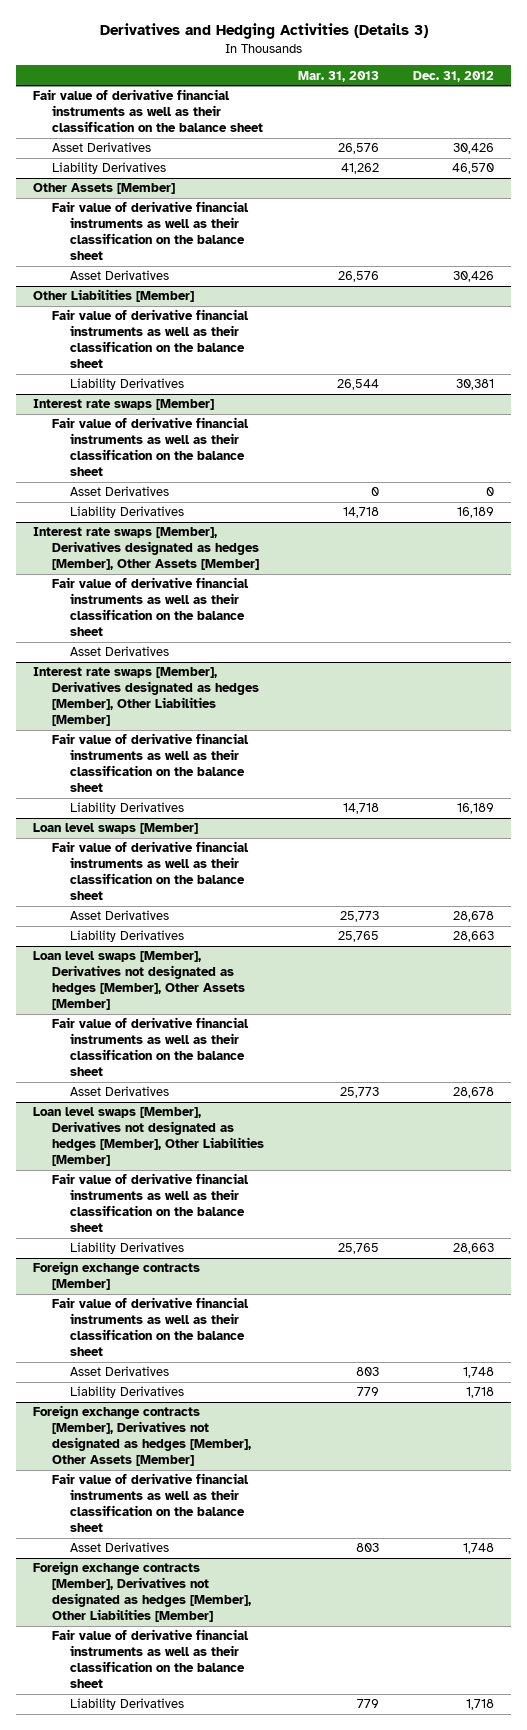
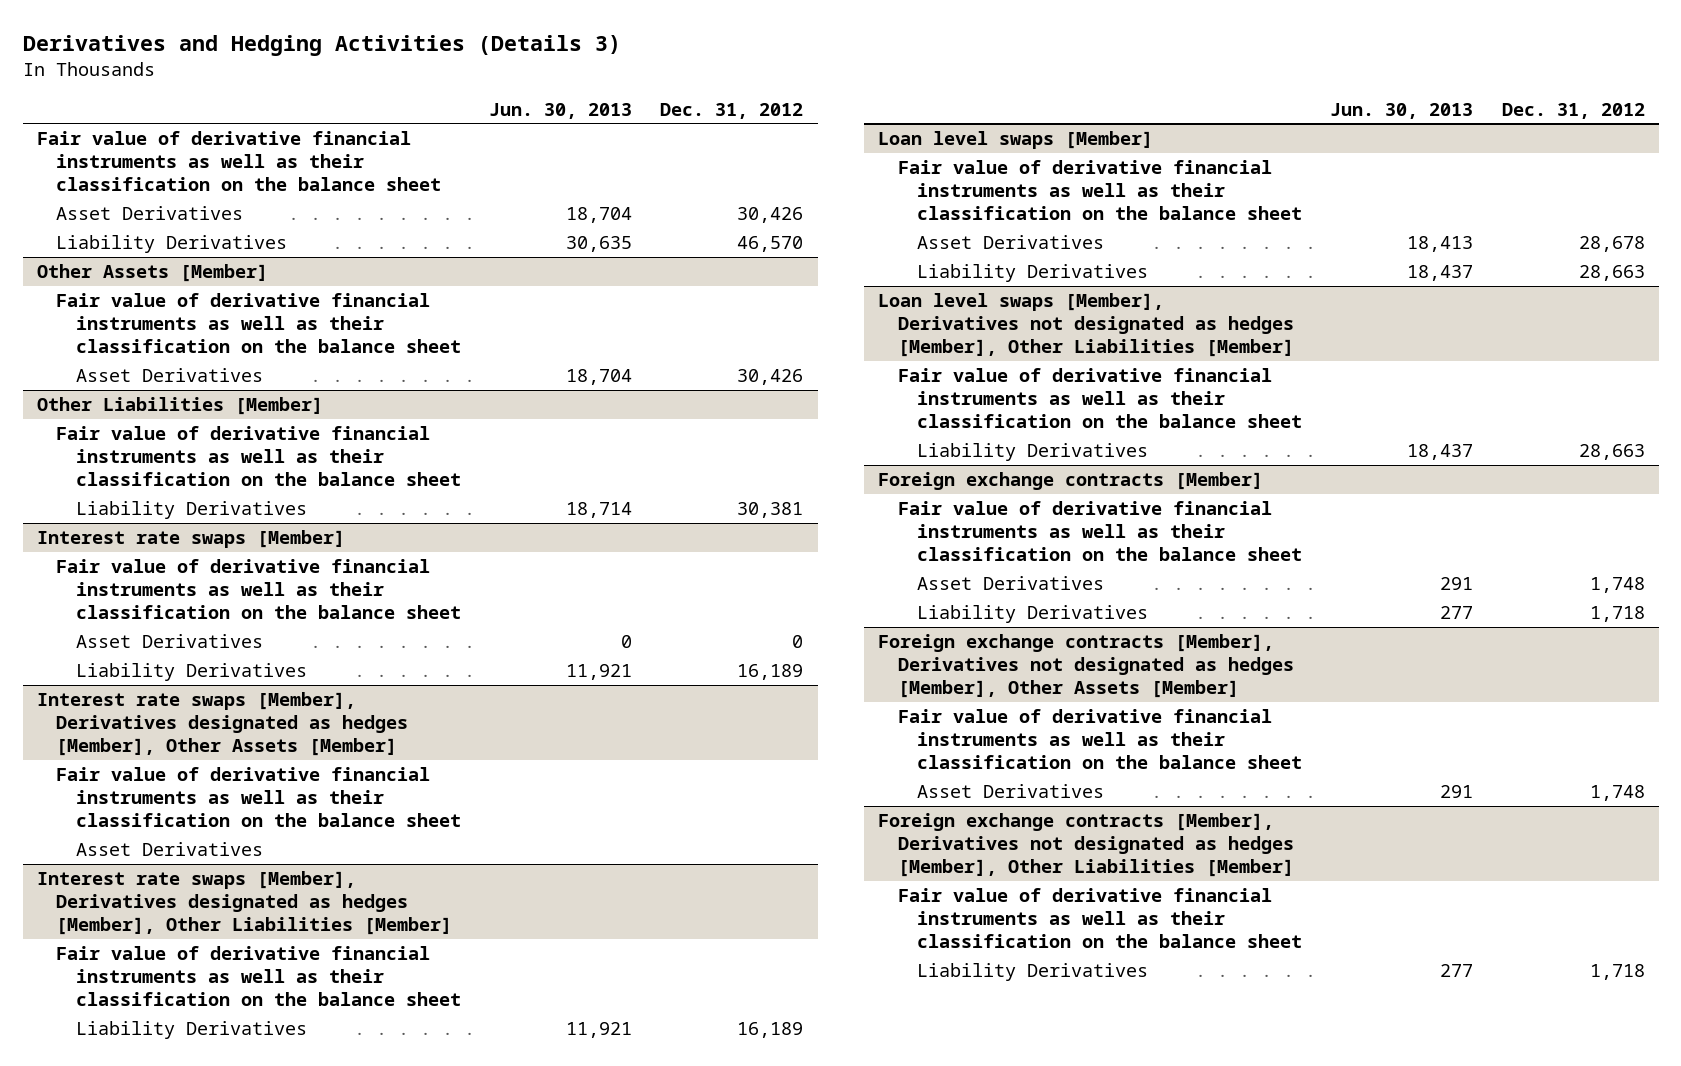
- | Mar. 31, 2013 | Dec. 31, 2012
+ | Jun. 30, 2013 | Dec. 31, 2012
- Loan level swaps [Member], Derivatives not designated as hedges [Member], Other Assets [Member]
- Fair value of derivative financial instruments as well as their classification on the balance sheet
- Asset Derivatives | 25,773 | 28,678

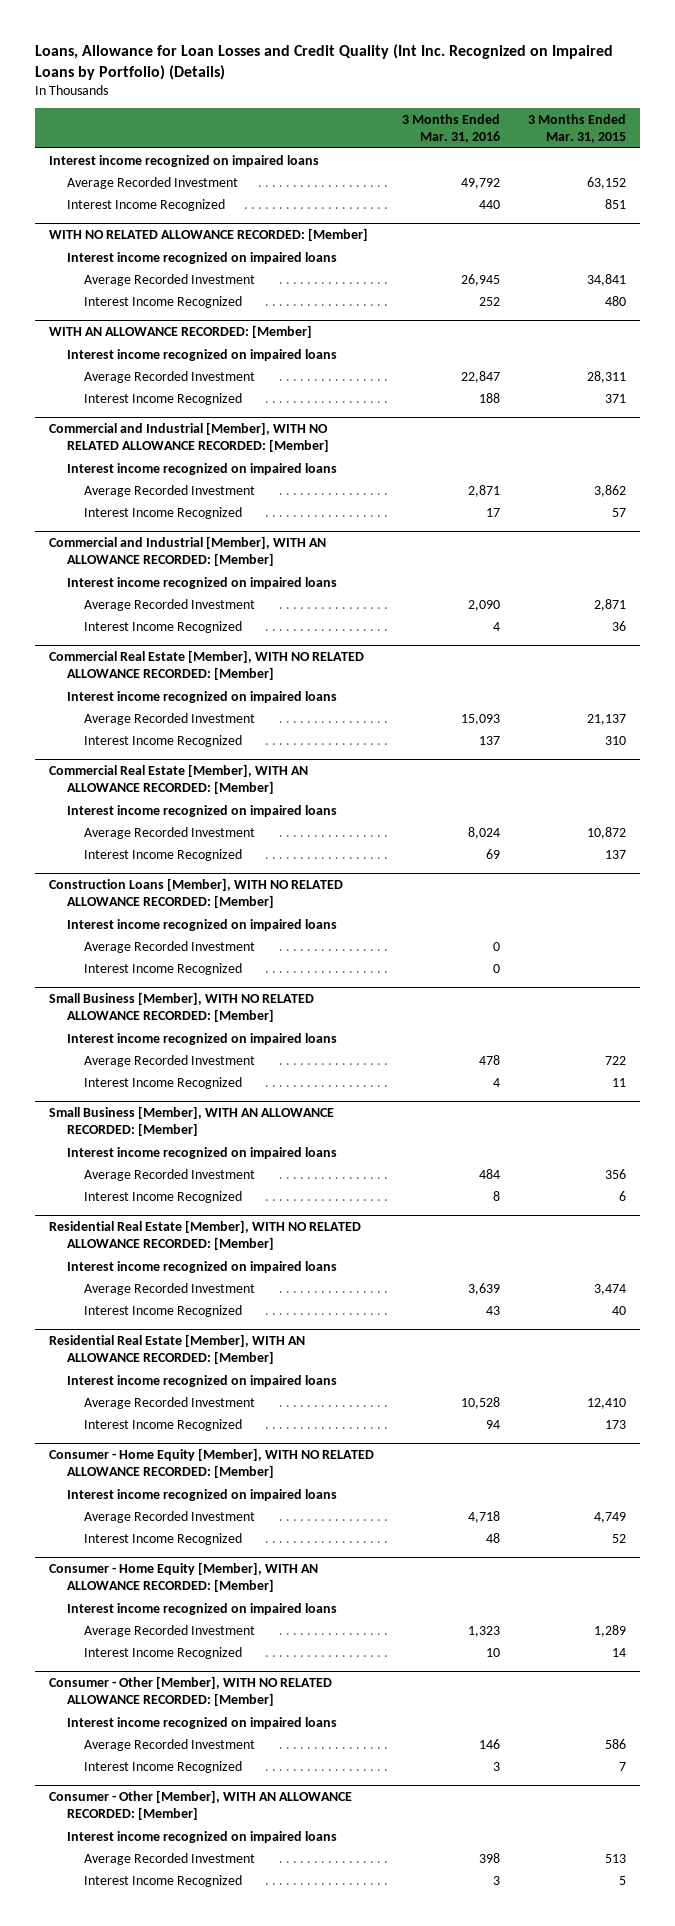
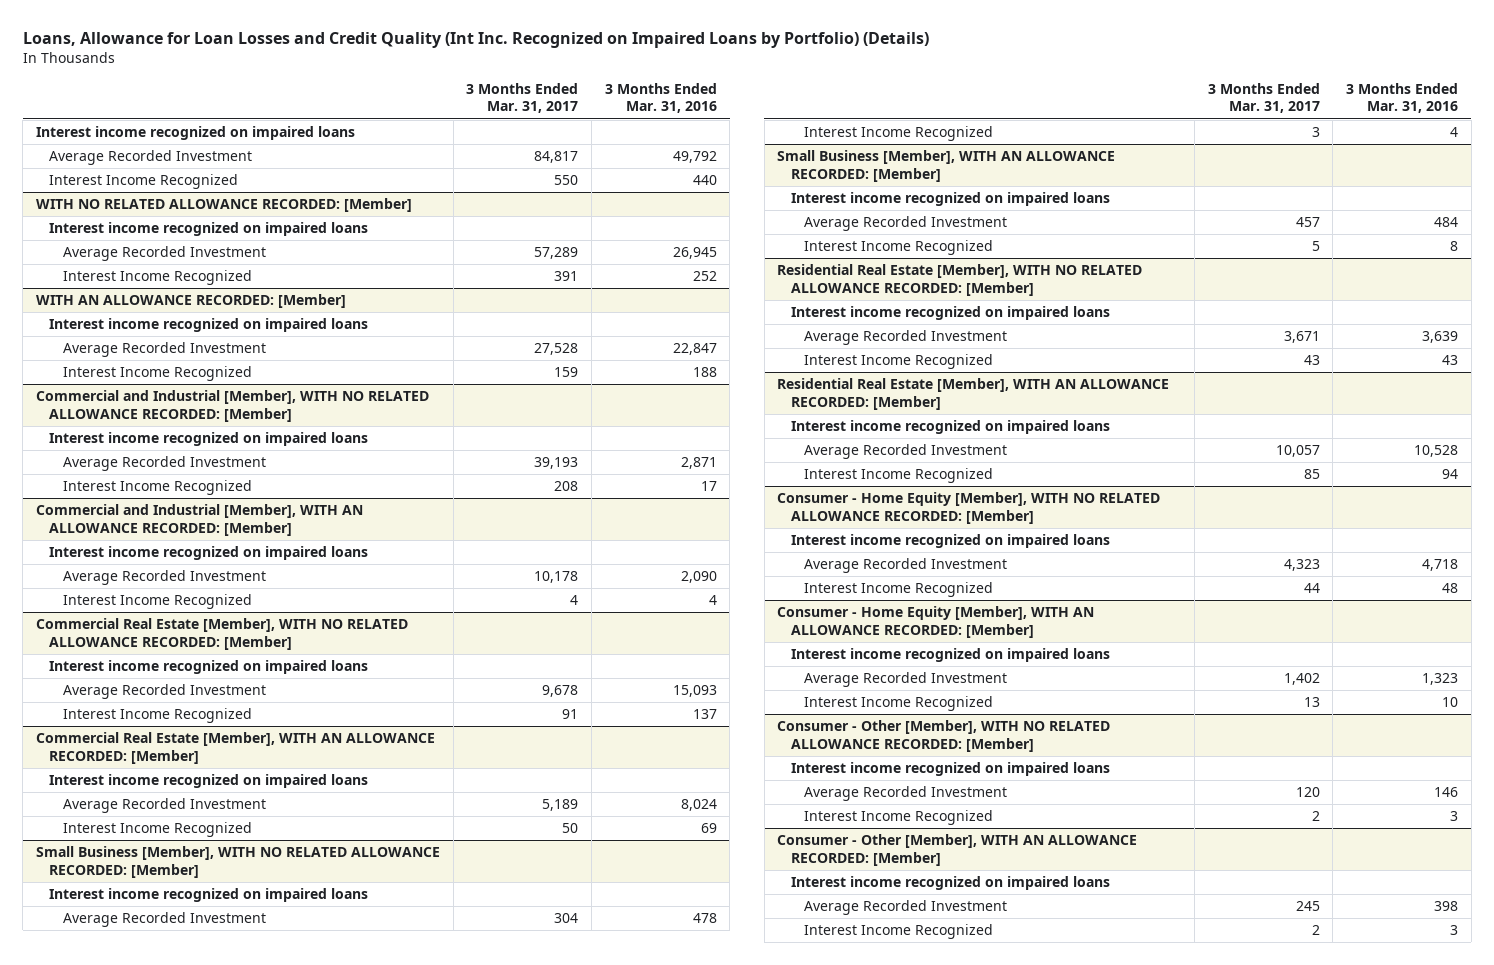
- | 3 Months Ended Mar. 31, 2016 | 3 Months Ended Mar. 31, 2015
+ | 3 Months Ended Mar. 31, 2017 | 3 Months Ended Mar. 31, 2016
- Construction Loans [Member], WITH NO RELATED ALLOWANCE RECORDED: [Member]
- Interest income recognized on impaired loans
- Average Recorded Investment | 0 |
- Interest Income Recognized | 0 |

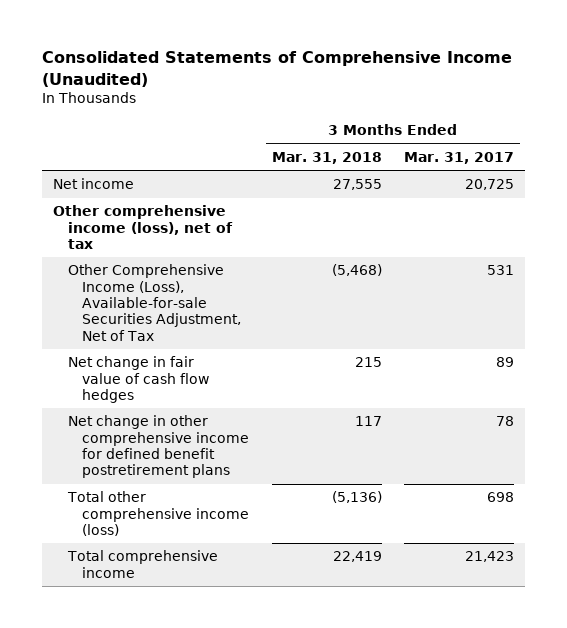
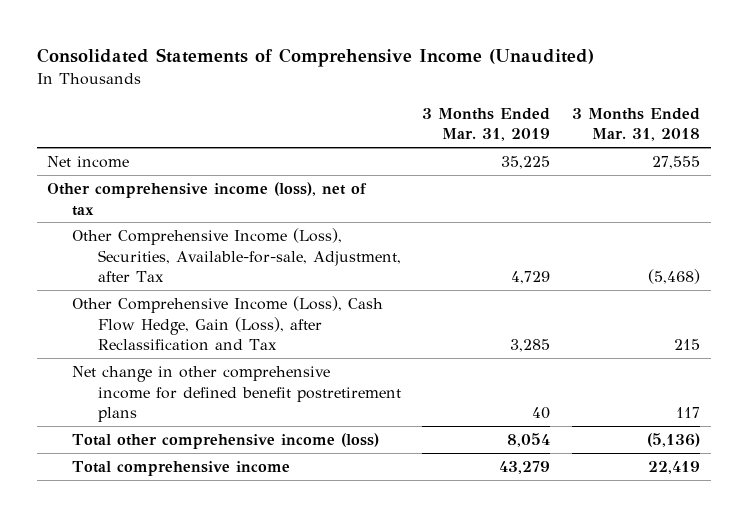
- | 3 Months Ended Mar. 31, 2018 | 3 Months Ended Mar. 31, 2017
+ | 3 Months Ended Mar. 31, 2019 | 3 Months Ended Mar. 31, 2018
- Other Comprehensive Income (Loss), Available-for-sale Securities Adjustment, Net of Tax | (5,468) | 531
- Net change in fair value of cash flow hedges | 215 | 89
+ Other Comprehensive Income (Loss), Securities, Available-for-sale, Adjustment, after Tax | 4,729 | (5,468)
+ Other Comprehensive Income (Loss), Cash Flow Hedge, Gain (Loss), after Reclassification and Tax | 3,285 | 215

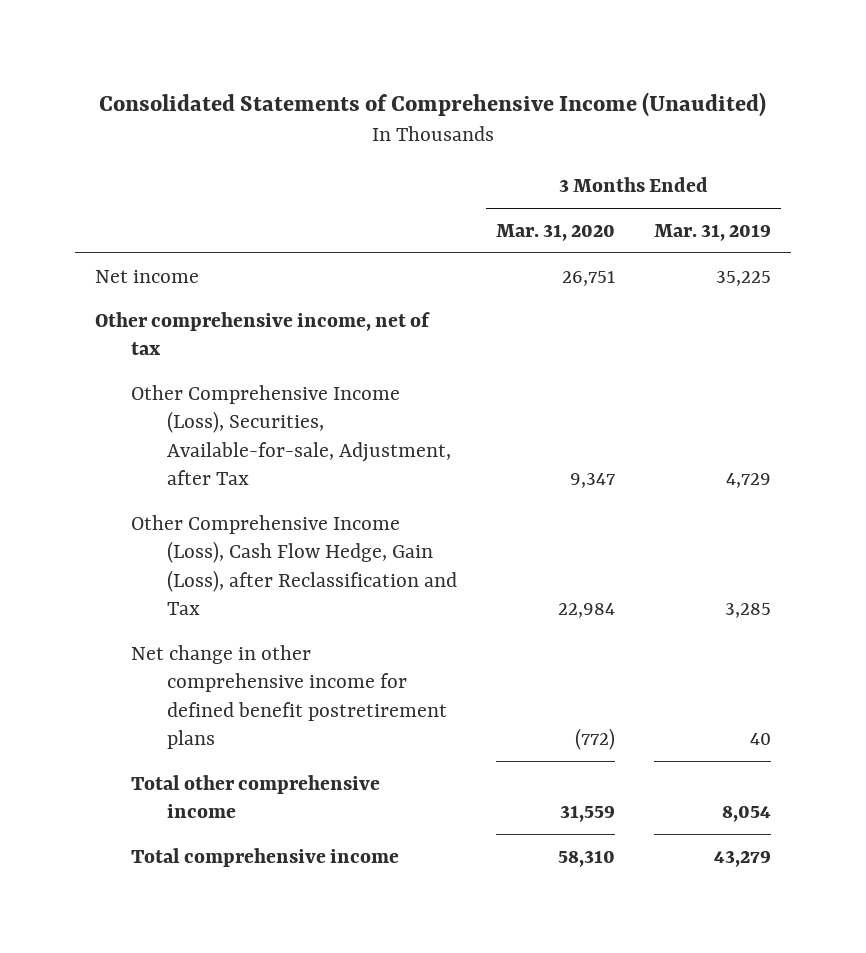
- | 3 Months Ended Mar. 31, 2019 | 3 Months Ended Mar. 31, 2018
+ | 3 Months Ended Mar. 31, 2020 | 3 Months Ended Mar. 31, 2019
- Other comprehensive income (loss), net of tax
+ Other comprehensive income, net of tax
- Total other comprehensive income (loss) | 8,054 | (5,136)
+ Total other comprehensive income | 31,559 | 8,054

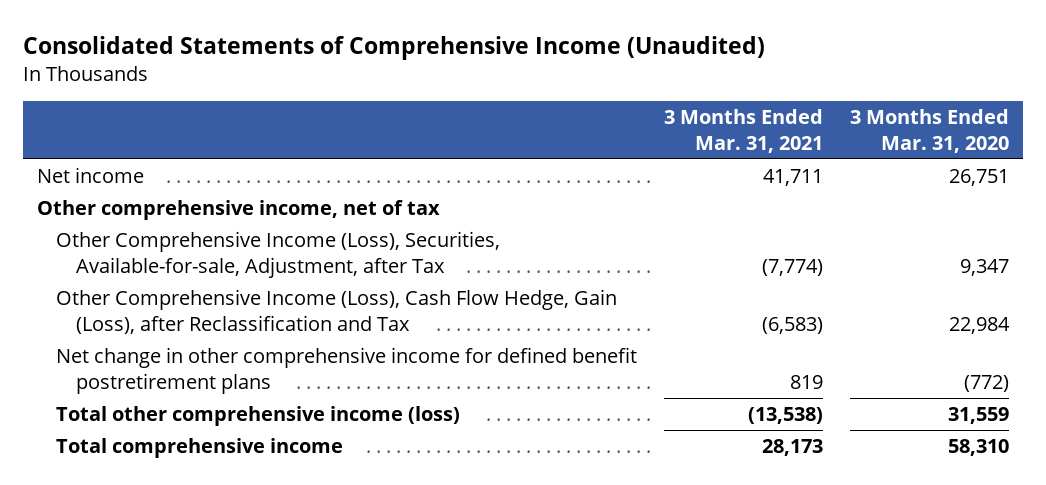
- | 3 Months Ended Mar. 31, 2020 | 3 Months Ended Mar. 31, 2019
+ | 3 Months Ended Mar. 31, 2021 | 3 Months Ended Mar. 31, 2020
- Total other comprehensive income | 31,559 | 8,054
+ Total other comprehensive income (loss) | (13,538) | 31,559

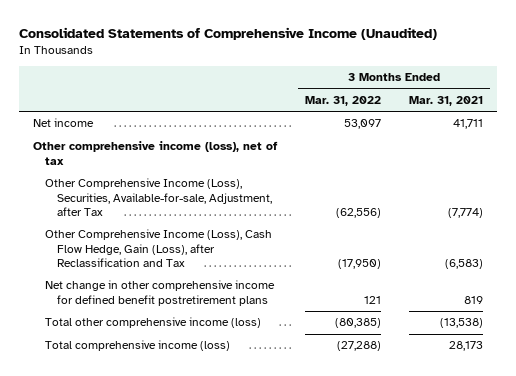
- | 3 Months Ended Mar. 31, 2021 | 3 Months Ended Mar. 31, 2020
+ | 3 Months Ended Mar. 31, 2022 | 3 Months Ended Mar. 31, 2021
- Other comprehensive income, net of tax
+ Other comprehensive income (loss), net of tax
- Total comprehensive income | 28,173 | 58,310
+ Total comprehensive income (loss) | (27,288) | 28,173

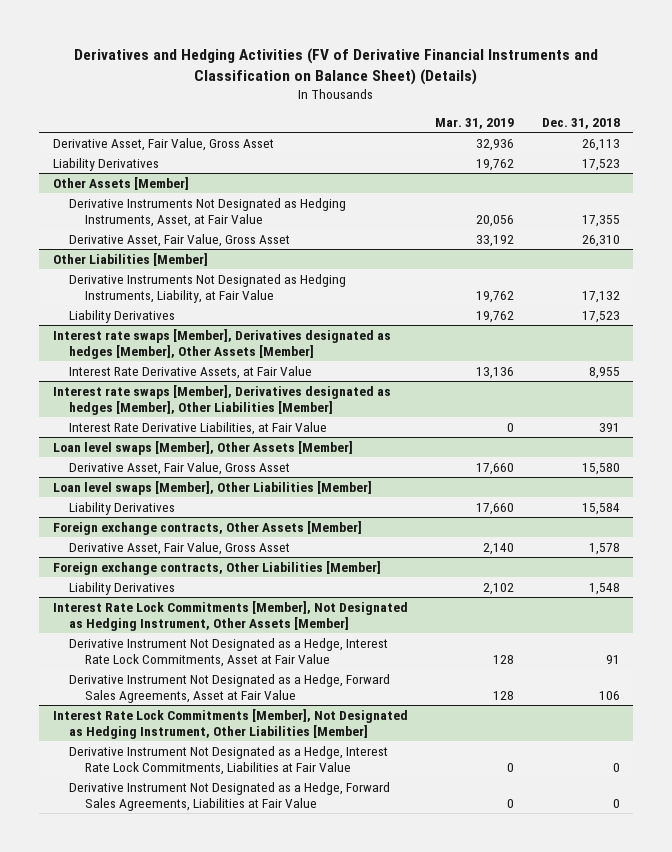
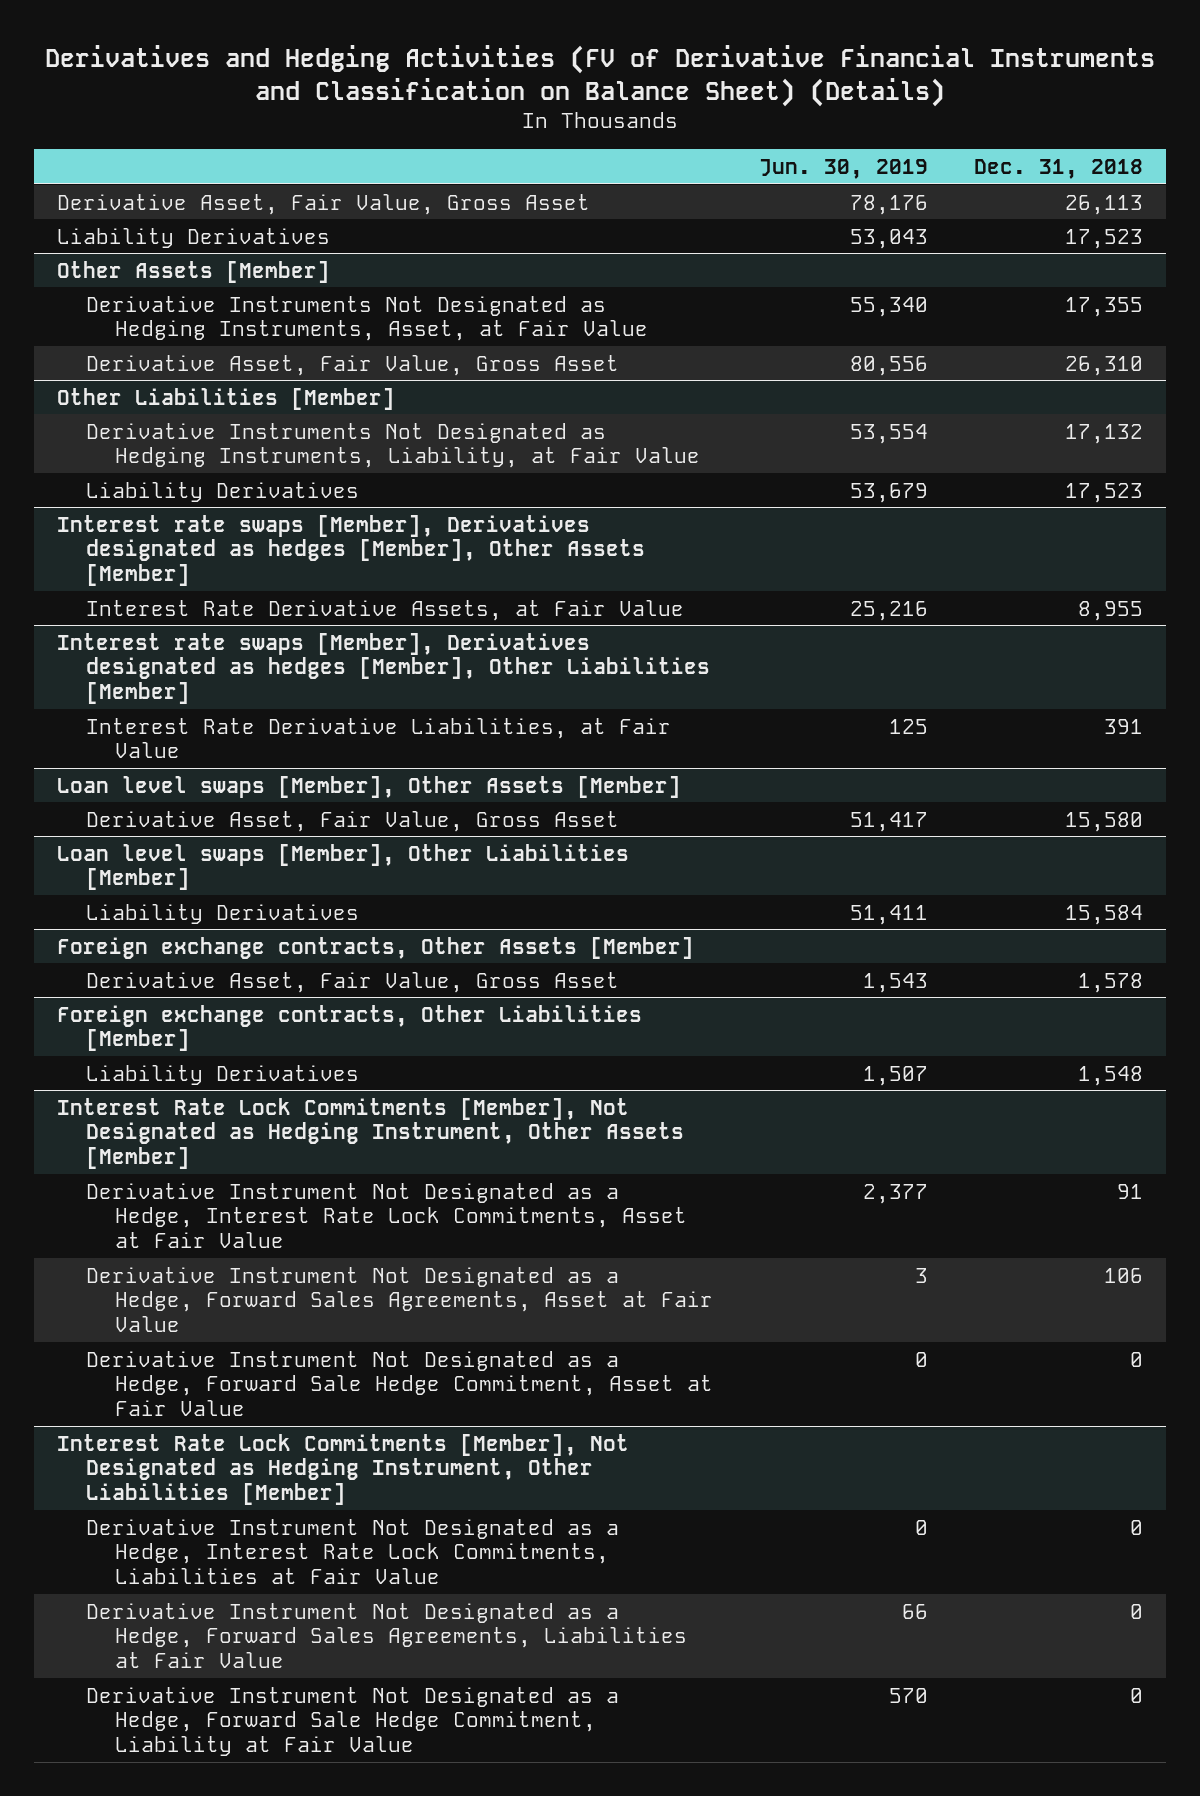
- | Mar. 31, 2019 | Dec. 31, 2018
+ | Jun. 30, 2019 | Dec. 31, 2018
@ Interest Rate Lock Commitments [Member], Not Designated as Hedging Instrument, Other Assets [Member]
+ Derivative Instrument Not Designated as a Hedge, Forward Sale Hedge Commitment, Asset at Fair Value | 0 | 0
@ Interest Rate Lock Commitments [Member], Not Designated as Hedging Instrument, Other Liabilities [Member]
+ Derivative Instrument Not Designated as a Hedge, Forward Sale Hedge Commitment, Liability at Fair Value | 570 | 0

